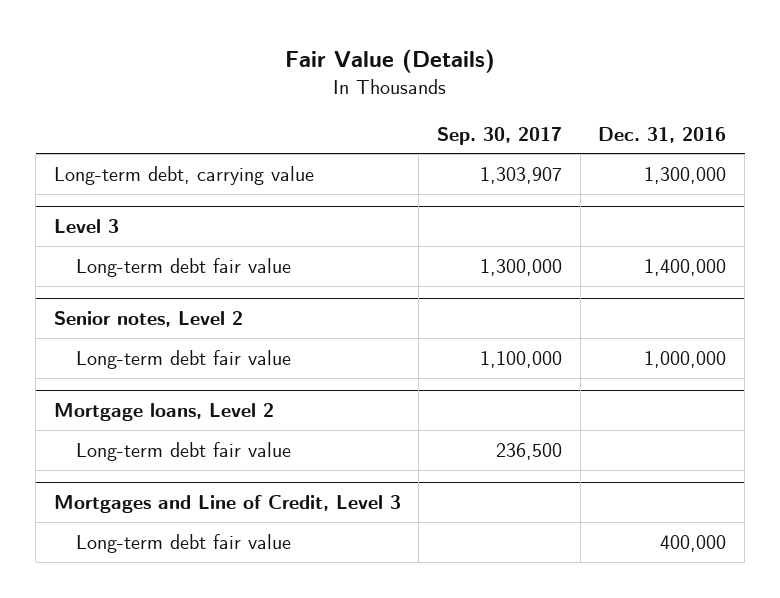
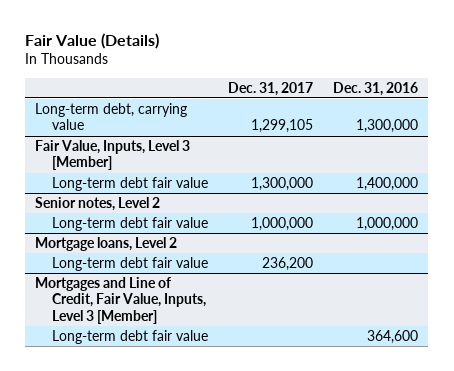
- | Sep. 30, 2017 | Dec. 31, 2016
+ | Dec. 31, 2017 | Dec. 31, 2016
- Level 3
+ Fair Value, Inputs, Level 3 [Member]
- Mortgages and Line of Credit, Level 3
- Long-term debt fair value | | 400,000
+ Mortgages and Line of Credit, Fair Value, Inputs, Level 3 [Member]
+ Long-term debt fair value | | 364,600

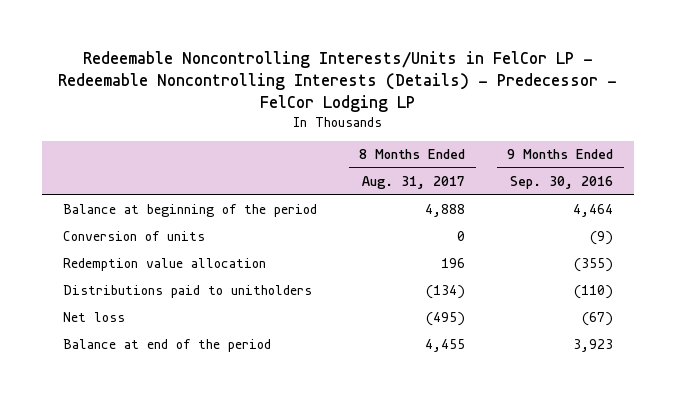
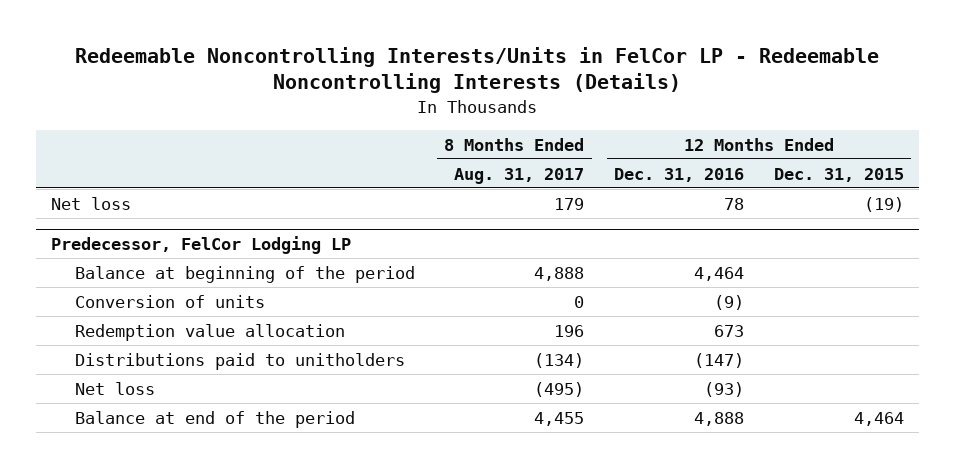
- Redeemable Noncontrolling Interests/Units in FelCor LP - Redeemable Noncontrolling Interests (Details) - Predecessor - FelCor Lodging LP
+ Redeemable Noncontrolling Interests/Units in FelCor LP - Redeemable Noncontrolling Interests (Details)
- | 8 Months Ended Aug. 31, 2017 | 9 Months Ended Sep. 30, 2016
+ | 8 Months Ended Aug. 31, 2017 | 12 Months Ended Dec. 31, 2016 | 12 Months Ended Dec. 31, 2015
+ Net loss | 179 | 78 | (19)
+ Predecessor, FelCor Lodging LP

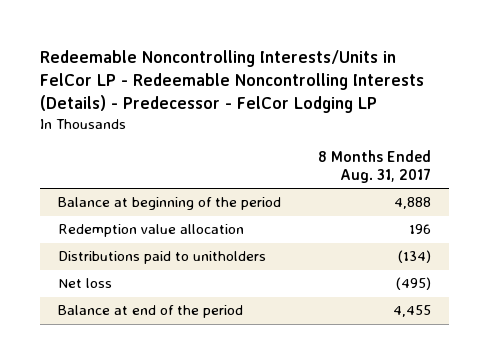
- Redeemable Noncontrolling Interests/Units in FelCor LP - Redeemable Noncontrolling Interests (Details)
+ Redeemable Noncontrolling Interests/Units in FelCor LP - Redeemable Noncontrolling Interests (Details) - Predecessor - FelCor Lodging LP
- | 8 Months Ended Aug. 31, 2017 | 12 Months Ended Dec. 31, 2016 | 12 Months Ended Dec. 31, 2015
+ | 8 Months Ended Aug. 31, 2017
- Net loss | 179 | 78 | (19)
- Predecessor, FelCor Lodging LP
- Conversion of units | 0 | (9) |

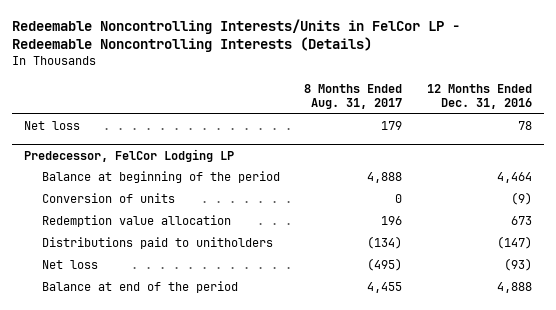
- Redeemable Noncontrolling Interests/Units in FelCor LP - Redeemable Noncontrolling Interests (Details) - Predecessor - FelCor Lodging LP
+ Redeemable Noncontrolling Interests/Units in FelCor LP - Redeemable Noncontrolling Interests (Details)
- | 8 Months Ended Aug. 31, 2017
+ | 8 Months Ended Aug. 31, 2017 | 12 Months Ended Dec. 31, 2016
+ Net loss | 179 | 78
+ Predecessor, FelCor Lodging LP
+ Conversion of units | 0 | (9)

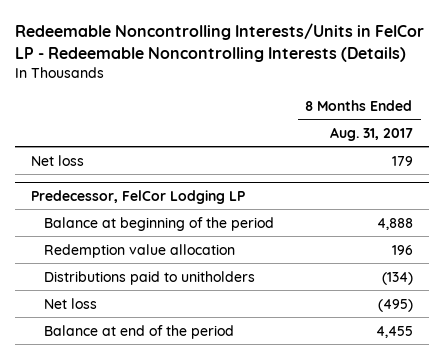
- | 8 Months Ended Aug. 31, 2017 | 12 Months Ended Dec. 31, 2016
+ | 8 Months Ended Aug. 31, 2017
@ Predecessor, FelCor Lodging LP
- Conversion of units | 0 | (9)

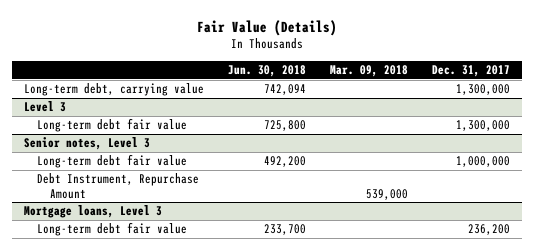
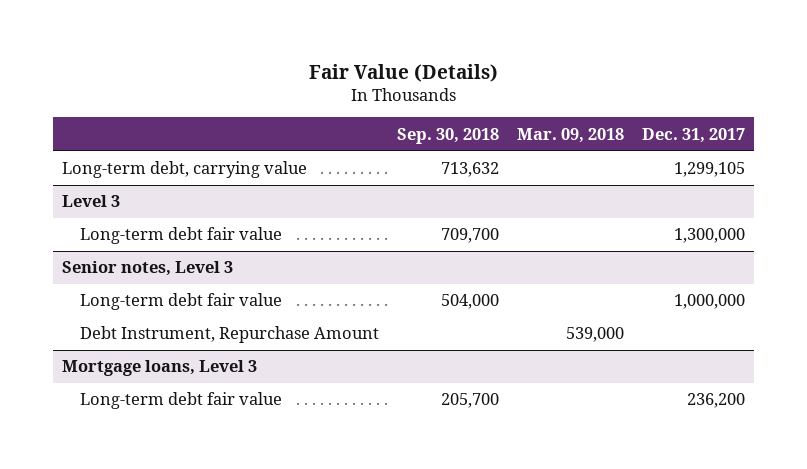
- | Jun. 30, 2018 | Mar. 09, 2018 | Dec. 31, 2017
+ | Sep. 30, 2018 | Mar. 09, 2018 | Dec. 31, 2017
- Long-term debt, carrying value | 742,094 | | 1,300,000
+ Long-term debt, carrying value | 713,632 | | 1,299,105

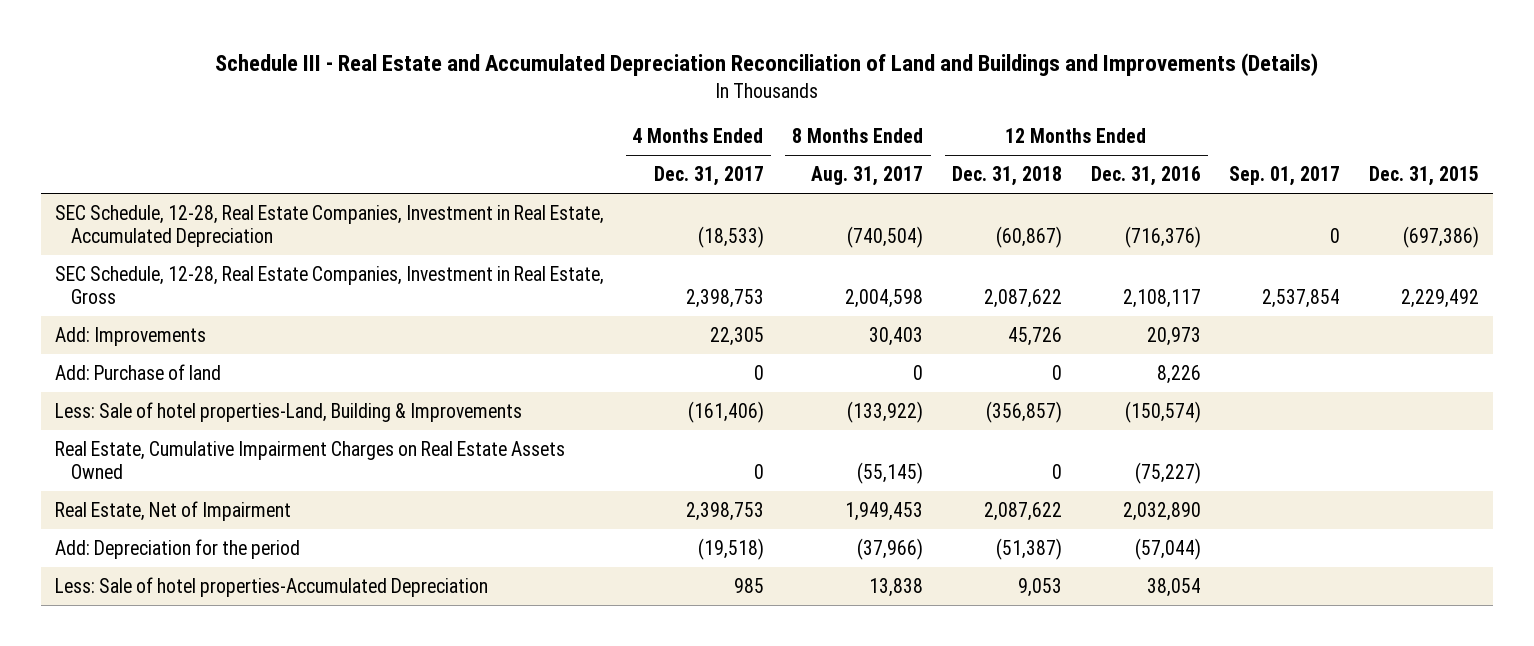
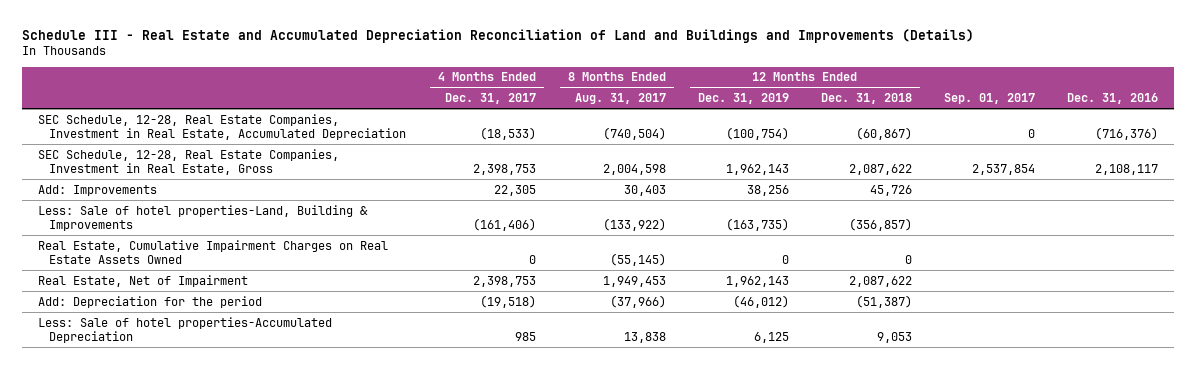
- | 4 Months Ended Dec. 31, 2017 | 8 Months Ended Aug. 31, 2017 | 12 Months Ended Dec. 31, 2018 | 12 Months Ended Dec. 31, 2016 | Sep. 01, 2017 | Dec. 31, 2015
+ | 4 Months Ended Dec. 31, 2017 | 8 Months Ended Aug. 31, 2017 | 12 Months Ended Dec. 31, 2019 | 12 Months Ended Dec. 31, 2018 | Sep. 01, 2017 | Dec. 31, 2016
- Add: Purchase of land | 0 | 0 | 0 | 8,226 | |

